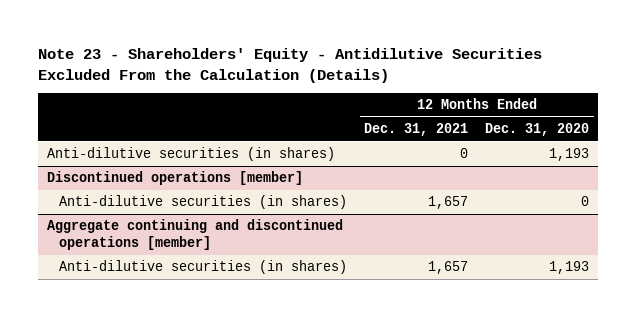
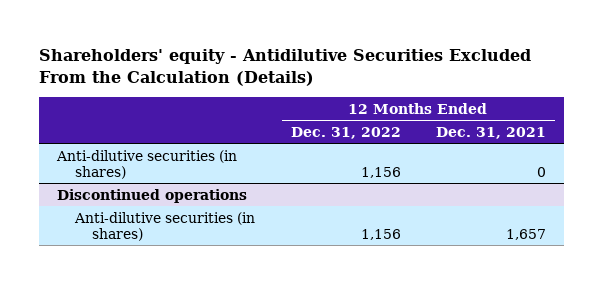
- Note 23 - Shareholders' Equity - Antidilutive Securities Excluded From the Calculation (Details)
+ Shareholders' equity - Antidilutive Securities Excluded From the Calculation (Details)
- | 12 Months Ended Dec. 31, 2021 | 12 Months Ended Dec. 31, 2020
+ | 12 Months Ended Dec. 31, 2022 | 12 Months Ended Dec. 31, 2021
- Discontinued operations [member]
- Anti-dilutive securities (in shares) | 1,657 | 0
- Aggregate continuing and discontinued operations [member]
+ Discontinued operations

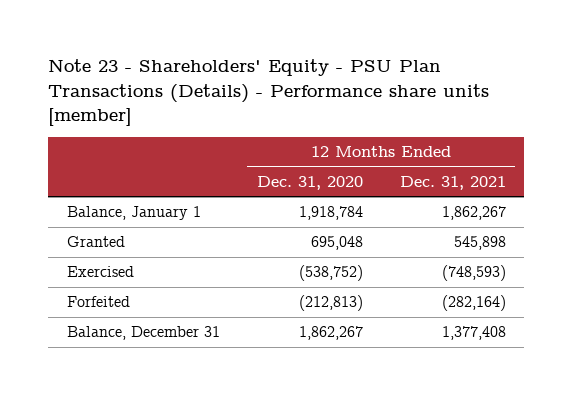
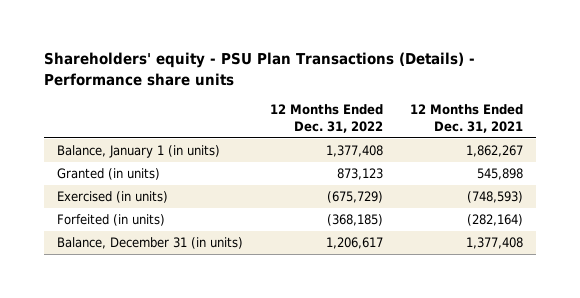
- Note 23 - Shareholders' Equity - PSU Plan Transactions (Details) - Performance share units [member]
+ Shareholders' equity - PSU Plan Transactions (Details) - Performance share units
- | 12 Months Ended Dec. 31, 2020 | 12 Months Ended Dec. 31, 2021
+ | 12 Months Ended Dec. 31, 2022 | 12 Months Ended Dec. 31, 2021
- Balance, January 1 | 1,918,784 | 1,862,267
- Granted | 695,048 | 545,898
- Exercised | (538,752) | (748,593)
- Forfeited | (212,813) | (282,164)
- Balance, December 31 | 1,862,267 | 1,377,408
+ Balance, January 1 (in units) | 1,377,408 | 1,862,267
+ Granted (in units) | 873,123 | 545,898
+ Exercised (in units) | (675,729) | (748,593)
+ Forfeited (in units) | (368,185) | (282,164)
+ Balance, December 31 (in units) | 1,206,617 | 1,377,408

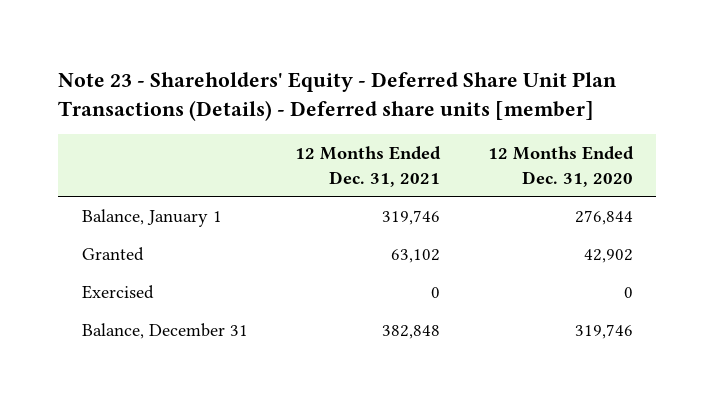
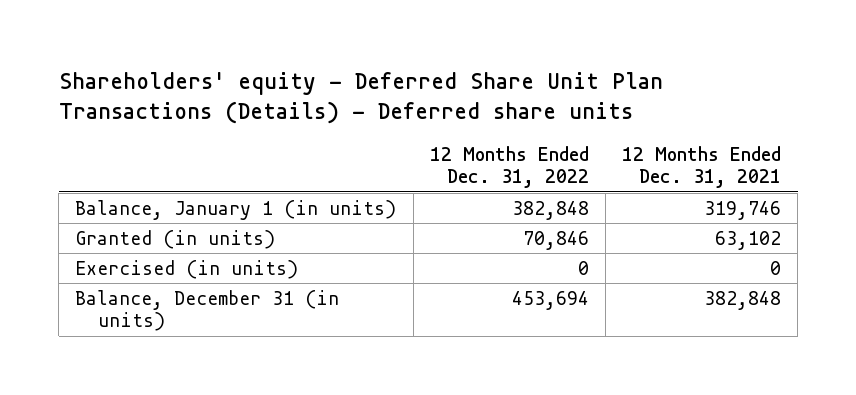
- Note 23 - Shareholders' Equity - Deferred Share Unit Plan Transactions (Details) - Deferred share units [member]
+ Shareholders' equity - Deferred Share Unit Plan Transactions (Details) - Deferred share units
- | 12 Months Ended Dec. 31, 2021 | 12 Months Ended Dec. 31, 2020
+ | 12 Months Ended Dec. 31, 2022 | 12 Months Ended Dec. 31, 2021
- Balance, January 1 | 319,746 | 276,844
- Granted | 63,102 | 42,902
- Exercised | 0 | 0
- Balance, December 31 | 382,848 | 319,746
+ Balance, January 1 (in units) | 382,848 | 319,746
+ Granted (in units) | 70,846 | 63,102
+ Exercised (in units) | 0 | 0
+ Balance, December 31 (in units) | 453,694 | 382,848

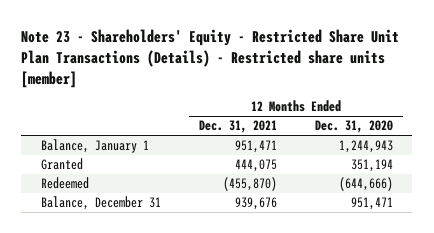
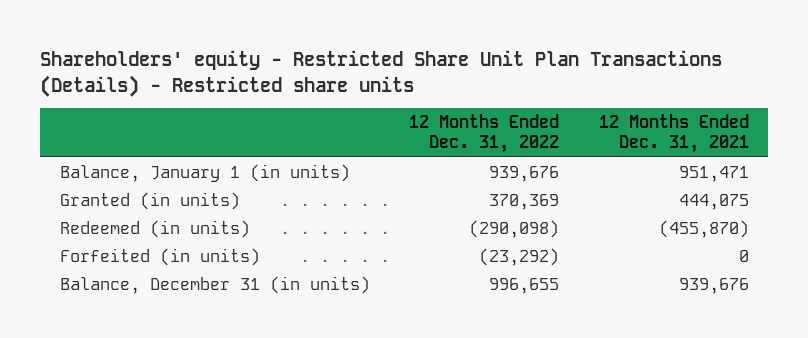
- Note 23 - Shareholders' Equity - Restricted Share Unit Plan Transactions (Details) - Restricted share units [member]
+ Shareholders' equity - Restricted Share Unit Plan Transactions (Details) - Restricted share units
- | 12 Months Ended Dec. 31, 2021 | 12 Months Ended Dec. 31, 2020
+ | 12 Months Ended Dec. 31, 2022 | 12 Months Ended Dec. 31, 2021
- Balance, January 1 | 951,471 | 1,244,943
- Granted | 444,075 | 351,194
- Redeemed | (455,870) | (644,666)
- Balance, December 31 | 939,676 | 951,471
+ Balance, January 1 (in units) | 939,676 | 951,471
+ Granted (in units) | 370,369 | 444,075
+ Redeemed (in units) | (290,098) | (455,870)
+ Forfeited (in units) | (23,292) | 0
+ Balance, December 31 (in units) | 996,655 | 939,676

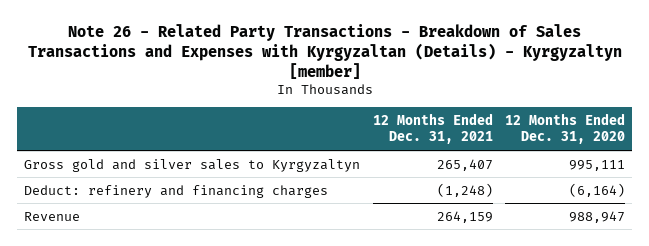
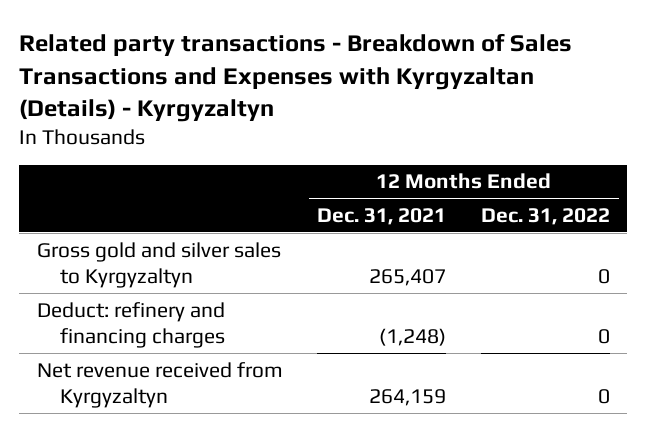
- Note 26 - Related Party Transactions - Breakdown of Sales Transactions and Expenses with Kyrgyzaltan (Details) - Kyrgyzaltyn [member]
+ Related party transactions - Breakdown of Sales Transactions and Expenses with Kyrgyzaltan (Details) - Kyrgyzaltyn
- | 12 Months Ended Dec. 31, 2021 | 12 Months Ended Dec. 31, 2020
+ | 12 Months Ended Dec. 31, 2021 | 12 Months Ended Dec. 31, 2022
- Revenue | 264,159 | 988,947
+ Net revenue received from Kyrgyzaltyn | 264,159 | 0

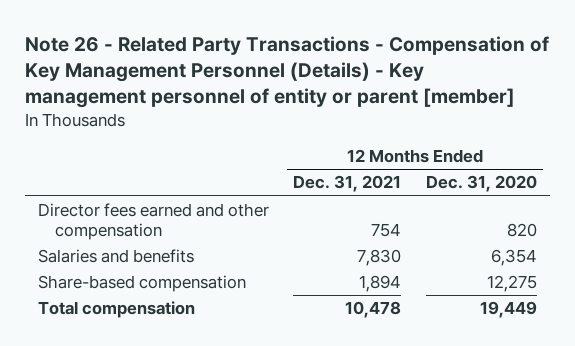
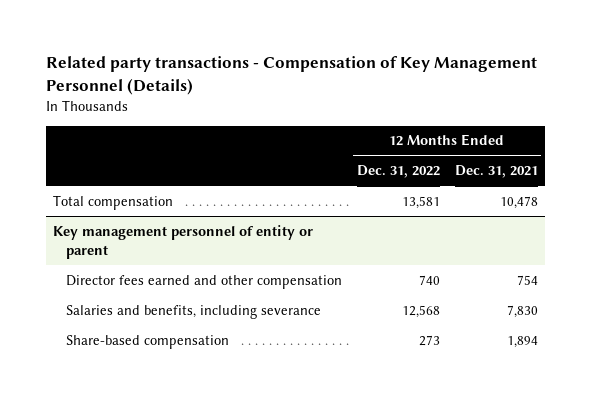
- Note 26 - Related Party Transactions - Compensation of Key Management Personnel (Details) - Key management personnel of entity or parent [member]
+ Related party transactions - Compensation of Key Management Personnel (Details)
- | 12 Months Ended Dec. 31, 2021 | 12 Months Ended Dec. 31, 2020
+ | 12 Months Ended Dec. 31, 2022 | 12 Months Ended Dec. 31, 2021
moved up: Total compensation | 13,581 | 10,478
+ Key management personnel of entity or parent
- Salaries and benefits | 7,830 | 6,354
+ Salaries and benefits, including severance | 12,568 | 7,830

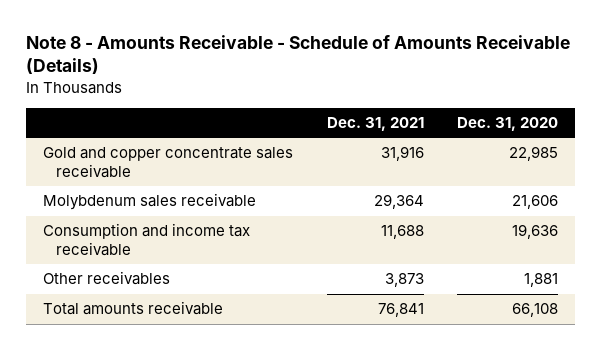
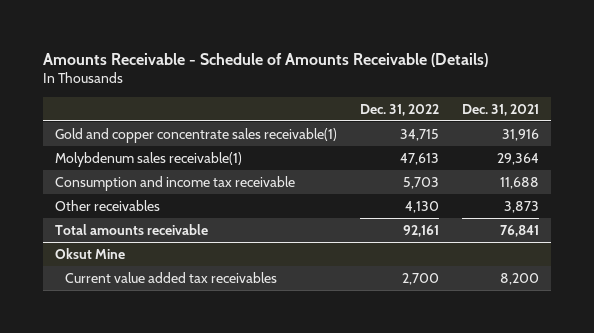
- Note 8 - Amounts Receivable - Schedule of Amounts Receivable (Details)
+ Amounts Receivable - Schedule of Amounts Receivable (Details)
- | Dec. 31, 2021 | Dec. 31, 2020
+ | Dec. 31, 2022 | Dec. 31, 2021
- Gold and copper concentrate sales receivable | 31,916 | 22,985
- Molybdenum sales receivable | 29,364 | 21,606
+ Gold and copper concentrate sales receivable(1) | 34,715 | 31,916
+ Molybdenum sales receivable(1) | 47,613 | 29,364
+ Oksut Mine
+ Current value added tax receivables | 2,700 | 8,200

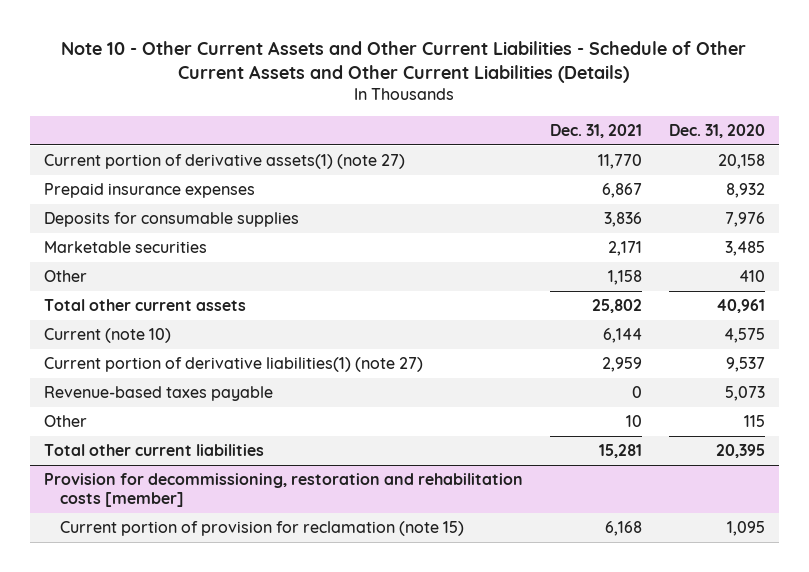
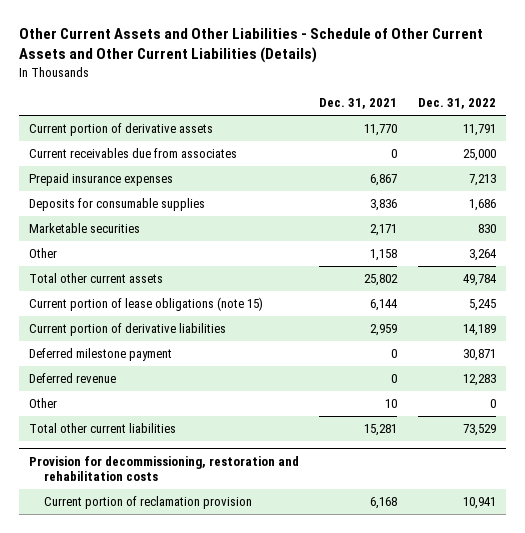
- Note 10 - Other Current Assets and Other Current Liabilities - Schedule of Other Current Assets and Other Current Liabilities (Details)
+ Other Current Assets and Other Liabilities - Schedule of Other Current Assets and Other Current Liabilities (Details)
- | Dec. 31, 2021 | Dec. 31, 2020
+ | Dec. 31, 2021 | Dec. 31, 2022
- Current portion of derivative assets(1) (note 27) | 11,770 | 20,158
+ Current portion of derivative assets | 11,770 | 11,791
+ Current receivables due from associates | 0 | 25,000
- Current (note 10) | 6,144 | 4,575
- Current portion of derivative liabilities(1) (note 27) | 2,959 | 9,537
- Revenue-based taxes payable | 0 | 5,073
+ Current portion of lease obligations (note 15) | 6,144 | 5,245
+ Current portion of derivative liabilities | 2,959 | 14,189
+ Deferred milestone payment | 0 | 30,871
+ Deferred revenue | 0 | 12,283
- Provision for decommissioning, restoration and rehabilitation costs [member]
- Current portion of provision for reclamation (note 15) | 6,168 | 1,095
+ Provision for decommissioning, restoration and rehabilitation costs
+ Current portion of reclamation provision | 6,168 | 10,941

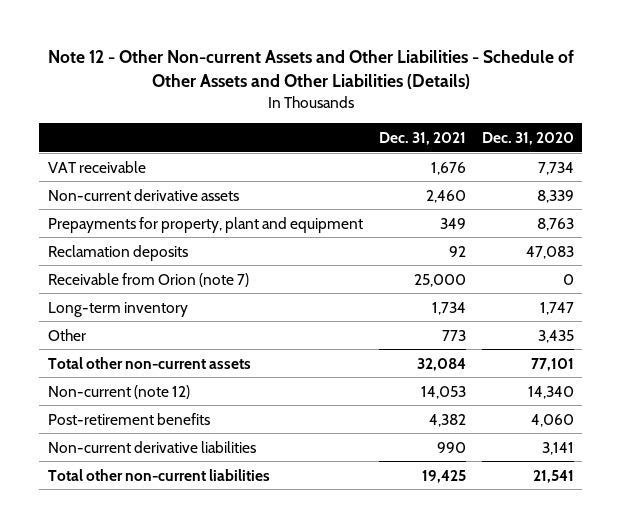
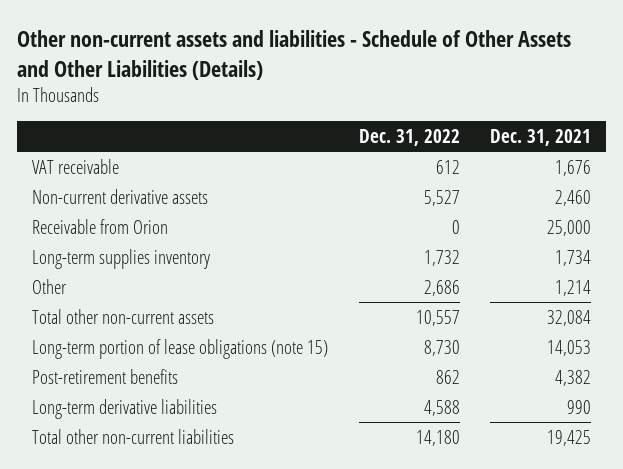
- Note 12 - Other Non-current Assets and Other Liabilities - Schedule of Other Assets and Other Liabilities (Details)
+ Other non-current assets and liabilities - Schedule of Other Assets and Other Liabilities (Details)
- | Dec. 31, 2021 | Dec. 31, 2020
+ | Dec. 31, 2022 | Dec. 31, 2021
- Prepayments for property, plant and equipment | 349 | 8,763
- Reclamation deposits | 92 | 47,083
- Receivable from Orion (note 7) | 25,000 | 0
- Long-term inventory | 1,734 | 1,747
- Other | 773 | 3,435
+ Receivable from Orion | 0 | 25,000
+ Long-term supplies inventory | 1,732 | 1,734
+ Other | 2,686 | 1,214
- Non-current (note 12) | 14,053 | 14,340
+ Long-term portion of lease obligations (note 15) | 8,730 | 14,053
- Non-current derivative liabilities | 990 | 3,141
+ Long-term derivative liabilities | 4,588 | 990

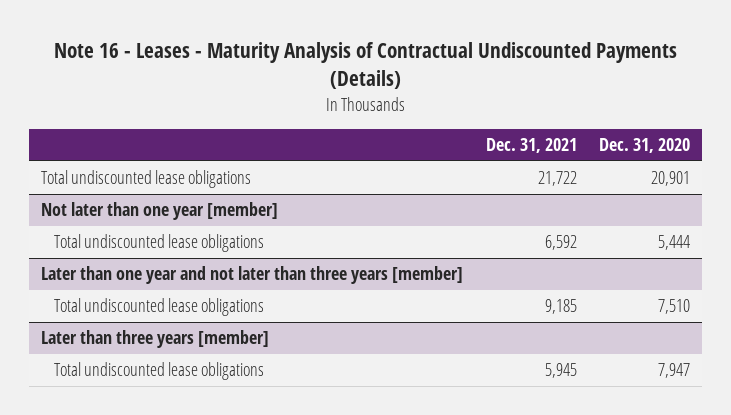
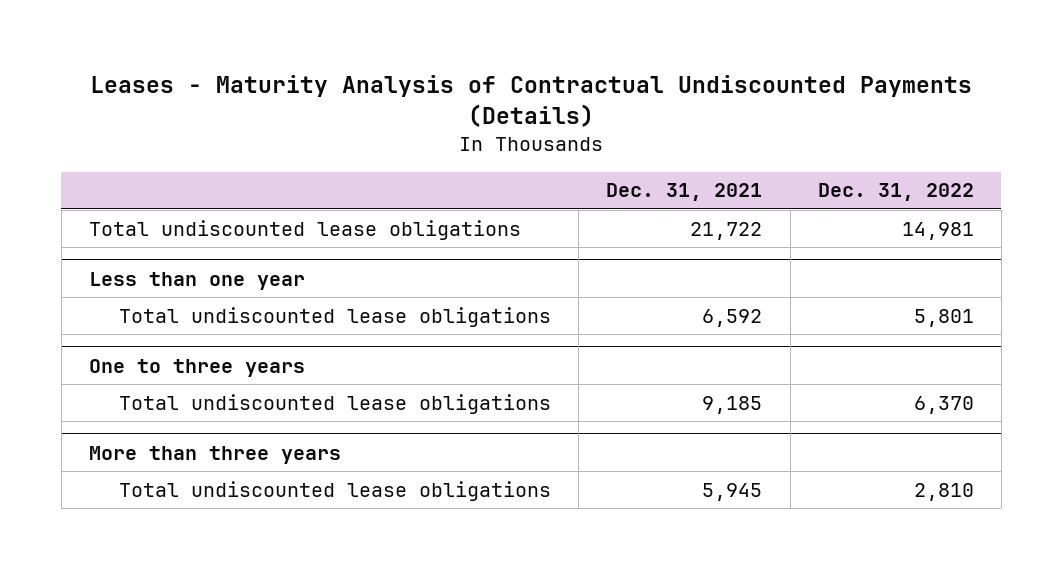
- Note 16 - Leases - Maturity Analysis of Contractual Undiscounted Payments (Details)
+ Leases - Maturity Analysis of Contractual Undiscounted Payments (Details)
- | Dec. 31, 2021 | Dec. 31, 2020
+ | Dec. 31, 2021 | Dec. 31, 2022
- Not later than one year [member]
+ Less than one year
- Later than one year and not later than three years [member]
+ One to three years
- Later than three years [member]
+ More than three years

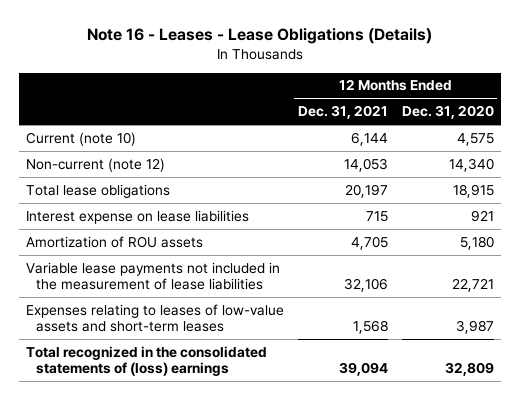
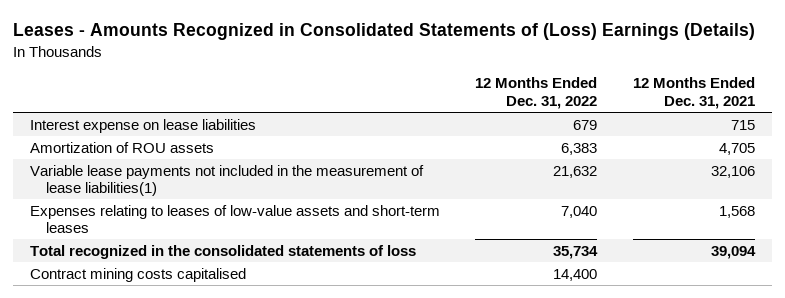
- Note 16 - Leases - Lease Obligations (Details)
+ Leases - Amounts Recognized in Consolidated Statements of (Loss) Earnings (Details)
- | 12 Months Ended Dec. 31, 2021 | 12 Months Ended Dec. 31, 2020
+ | 12 Months Ended Dec. 31, 2022 | 12 Months Ended Dec. 31, 2021
- Current (note 10) | 6,144 | 4,575
- Non-current (note 12) | 14,053 | 14,340
- Total lease obligations | 20,197 | 18,915
- Variable lease payments not included in the measurement of lease liabilities | 32,106 | 22,721
+ Variable lease payments not included in the measurement of lease liabilities(1) | 21,632 | 32,106
- Total recognized in the consolidated statements of (loss) earnings | 39,094 | 32,809
+ Total recognized in the consolidated statements of loss | 35,734 | 39,094
+ Contract mining costs capitalised | 14,400 |

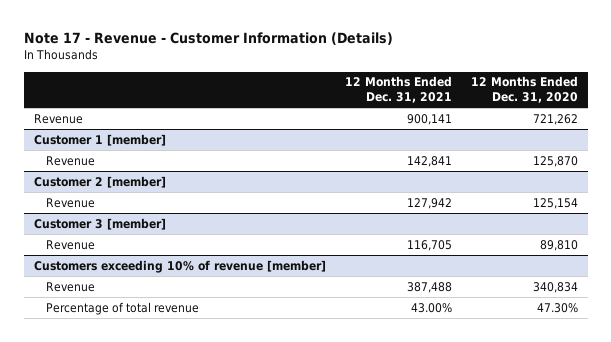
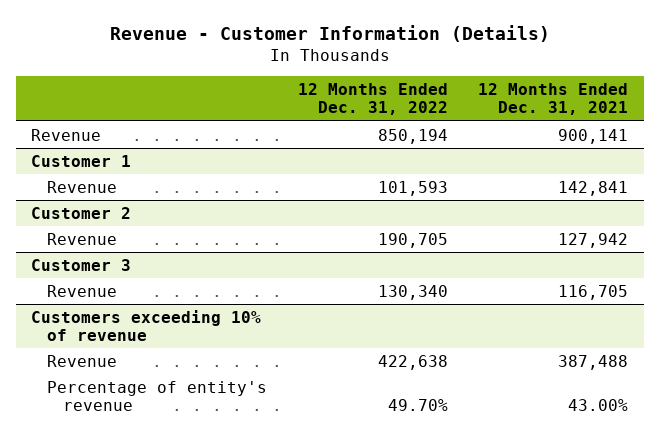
- Note 17 - Revenue - Customer Information (Details)
+ Revenue - Customer Information (Details)
- | 12 Months Ended Dec. 31, 2021 | 12 Months Ended Dec. 31, 2020
+ | 12 Months Ended Dec. 31, 2022 | 12 Months Ended Dec. 31, 2021
- Customer 1 [member]
+ Customer 1
- Customer 2 [member]
+ Customer 2
- Customer 3 [member]
+ Customer 3
- Customers exceeding 10% of revenue [member]
+ Customers exceeding 10% of revenue
- Percentage of total revenue | 43.00% | 47.30%
+ Percentage of entity's revenue | 49.70% | 43.00%

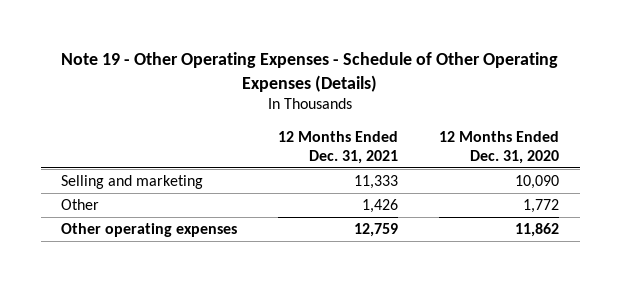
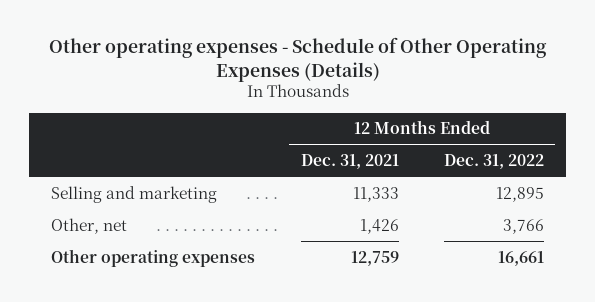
- Note 19 - Other Operating Expenses - Schedule of Other Operating Expenses (Details)
+ Other operating expenses - Schedule of Other Operating Expenses (Details)
- | 12 Months Ended Dec. 31, 2021 | 12 Months Ended Dec. 31, 2020
+ | 12 Months Ended Dec. 31, 2021 | 12 Months Ended Dec. 31, 2022
- Other | 1,426 | 1,772
+ Other, net | 1,426 | 3,766

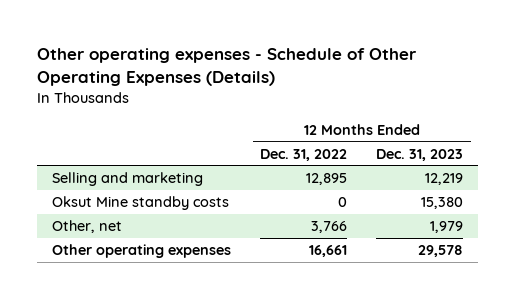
- | 12 Months Ended Dec. 31, 2021 | 12 Months Ended Dec. 31, 2022
+ | 12 Months Ended Dec. 31, 2022 | 12 Months Ended Dec. 31, 2023
+ Oksut Mine standby costs | 0 | 15,380

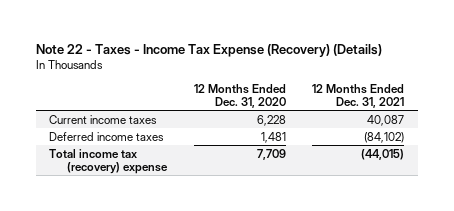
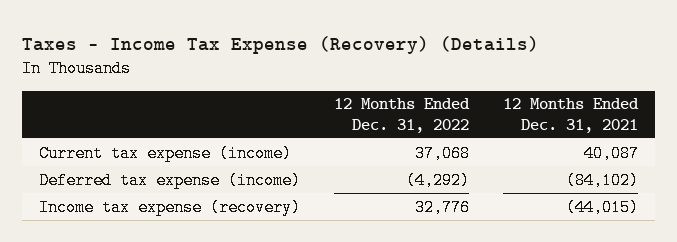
- Note 22 - Taxes - Income Tax Expense (Recovery) (Details)
+ Taxes - Income Tax Expense (Recovery) (Details)
- | 12 Months Ended Dec. 31, 2020 | 12 Months Ended Dec. 31, 2021
+ | 12 Months Ended Dec. 31, 2022 | 12 Months Ended Dec. 31, 2021
- Current income taxes | 6,228 | 40,087
- Deferred income taxes | 1,481 | (84,102)
- Total income tax (recovery) expense | 7,709 | (44,015)
+ Current tax expense (income) | 37,068 | 40,087
+ Deferred tax expense (income) | (4,292) | (84,102)
+ Income tax expense (recovery) | 32,776 | (44,015)

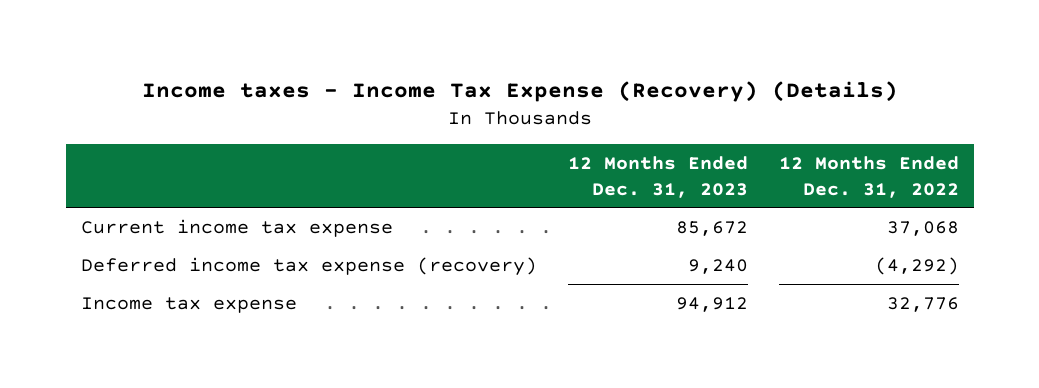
- Taxes - Income Tax Expense (Recovery) (Details)
+ Income taxes - Income Tax Expense (Recovery) (Details)
- | 12 Months Ended Dec. 31, 2022 | 12 Months Ended Dec. 31, 2021
+ | 12 Months Ended Dec. 31, 2023 | 12 Months Ended Dec. 31, 2022
- Current tax expense (income) | 37,068 | 40,087
- Deferred tax expense (income) | (4,292) | (84,102)
- Income tax expense (recovery) | 32,776 | (44,015)
+ Current income tax expense | 85,672 | 37,068
+ Deferred income tax expense (recovery) | 9,240 | (4,292)
+ Income tax expense | 94,912 | 32,776

